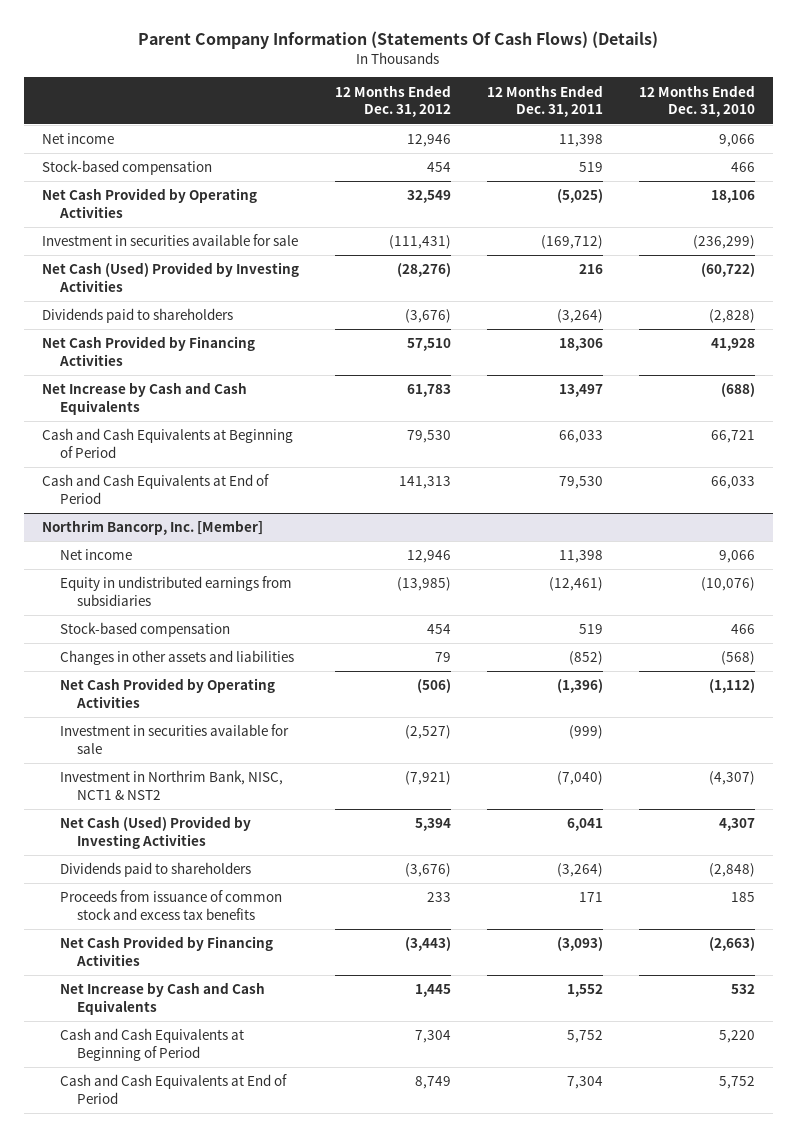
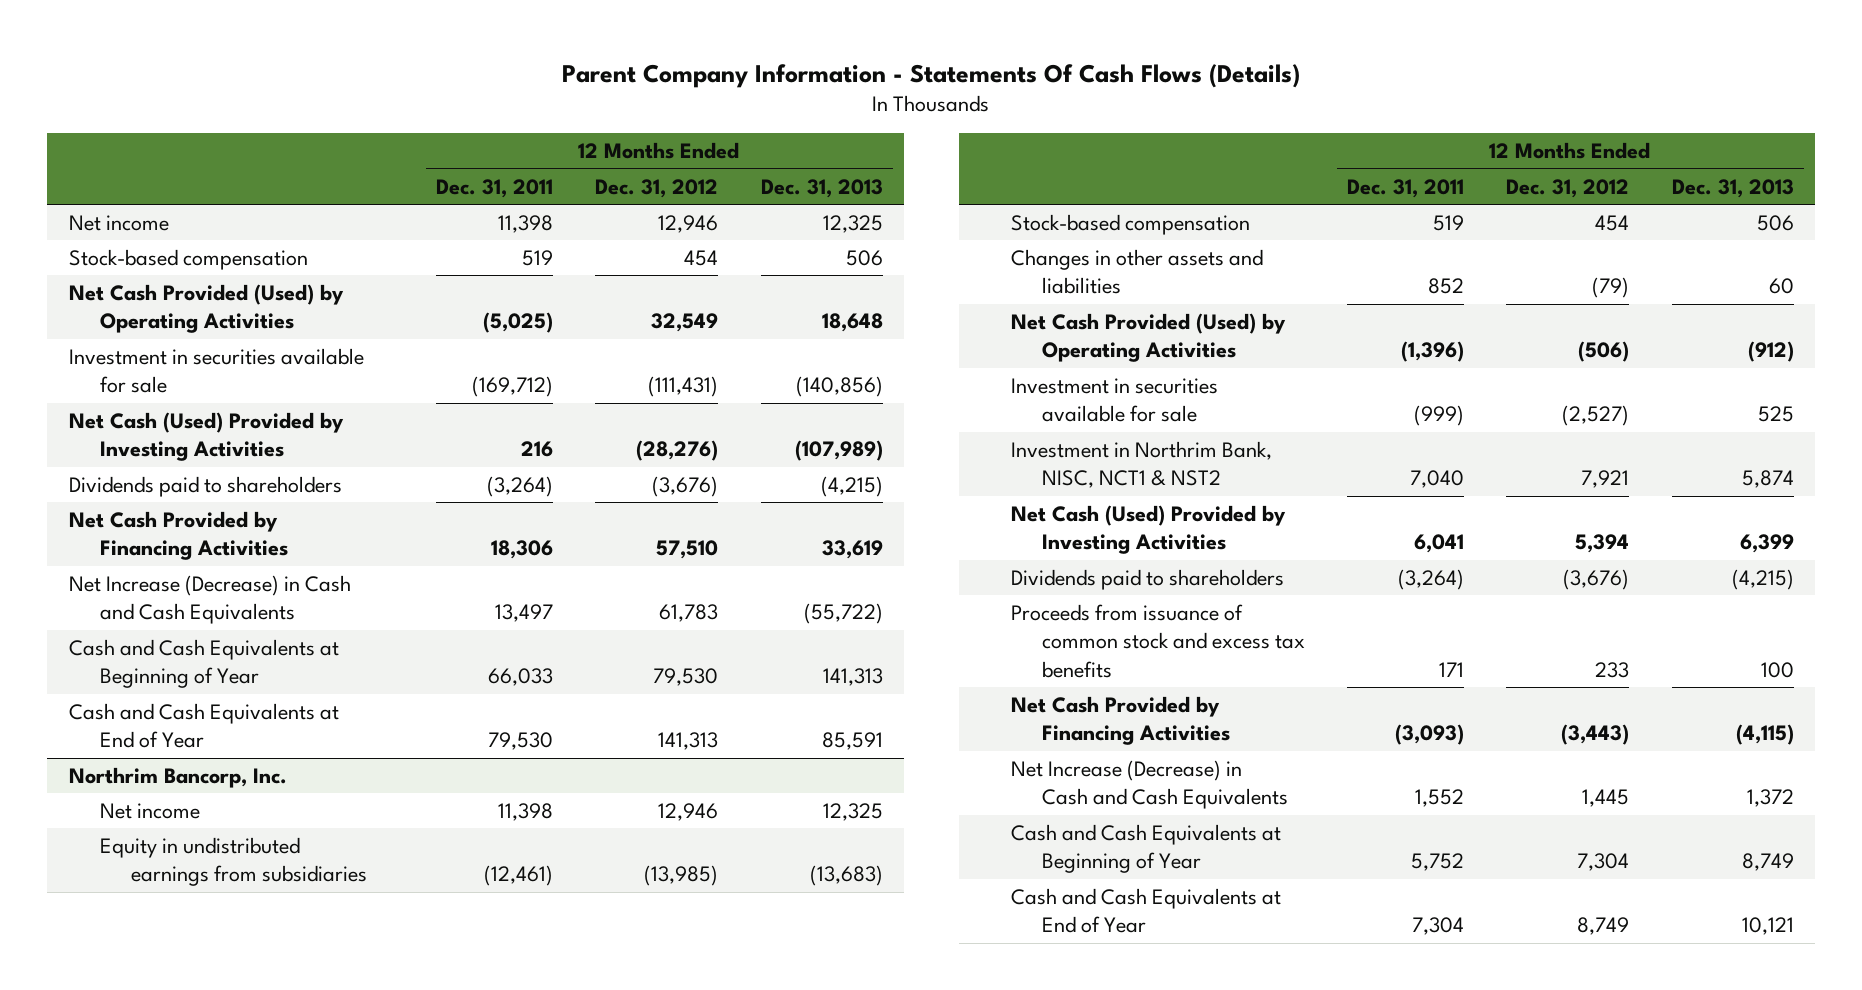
- Parent Company Information (Statements Of Cash Flows) (Details)
+ Parent Company Information - Statements Of Cash Flows (Details)
- | 12 Months Ended Dec. 31, 2012 | 12 Months Ended Dec. 31, 2011 | 12 Months Ended Dec. 31, 2010
+ | 12 Months Ended Dec. 31, 2011 | 12 Months Ended Dec. 31, 2012 | 12 Months Ended Dec. 31, 2013
- Net Cash Provided by Operating Activities | 32,549 | (5,025) | 18,106
+ Net Cash Provided (Used) by Operating Activities | (5,025) | 32,549 | 18,648
- Net Increase by Cash and Cash Equivalents | 61,783 | 13,497 | (688)
- Cash and Cash Equivalents at Beginning of Period | 79,530 | 66,033 | 66,721
- Cash and Cash Equivalents at End of Period | 141,313 | 79,530 | 66,033
- Northrim Bancorp, Inc. [Member]
+ Net Increase (Decrease) in Cash and Cash Equivalents | 13,497 | 61,783 | (55,722)
+ Cash and Cash Equivalents at Beginning of Year | 66,033 | 79,530 | 141,313
+ Cash and Cash Equivalents at End of Year | 79,530 | 141,313 | 85,591
+ Northrim Bancorp, Inc.
- Changes in other assets and liabilities | 79 | (852) | (568)
- Net Cash Provided by Operating Activities | (506) | (1,396) | (1,112)
+ Changes in other assets and liabilities | 852 | (79) | 60
+ Net Cash Provided (Used) by Operating Activities | (1,396) | (506) | (912)
- Investment in Northrim Bank, NISC, NCT1 & NST2 | (7,921) | (7,040) | (4,307)
+ Investment in Northrim Bank, NISC, NCT1 & NST2 | 7,040 | 7,921 | 5,874
- Net Increase by Cash and Cash Equivalents | 1,445 | 1,552 | 532
- Cash and Cash Equivalents at Beginning of Period | 7,304 | 5,752 | 5,220
- Cash and Cash Equivalents at End of Period | 8,749 | 7,304 | 5,752
+ Net Increase (Decrease) in Cash and Cash Equivalents | 1,552 | 1,445 | 1,372
+ Cash and Cash Equivalents at Beginning of Year | 5,752 | 7,304 | 8,749
+ Cash and Cash Equivalents at End of Year | 7,304 | 8,749 | 10,121

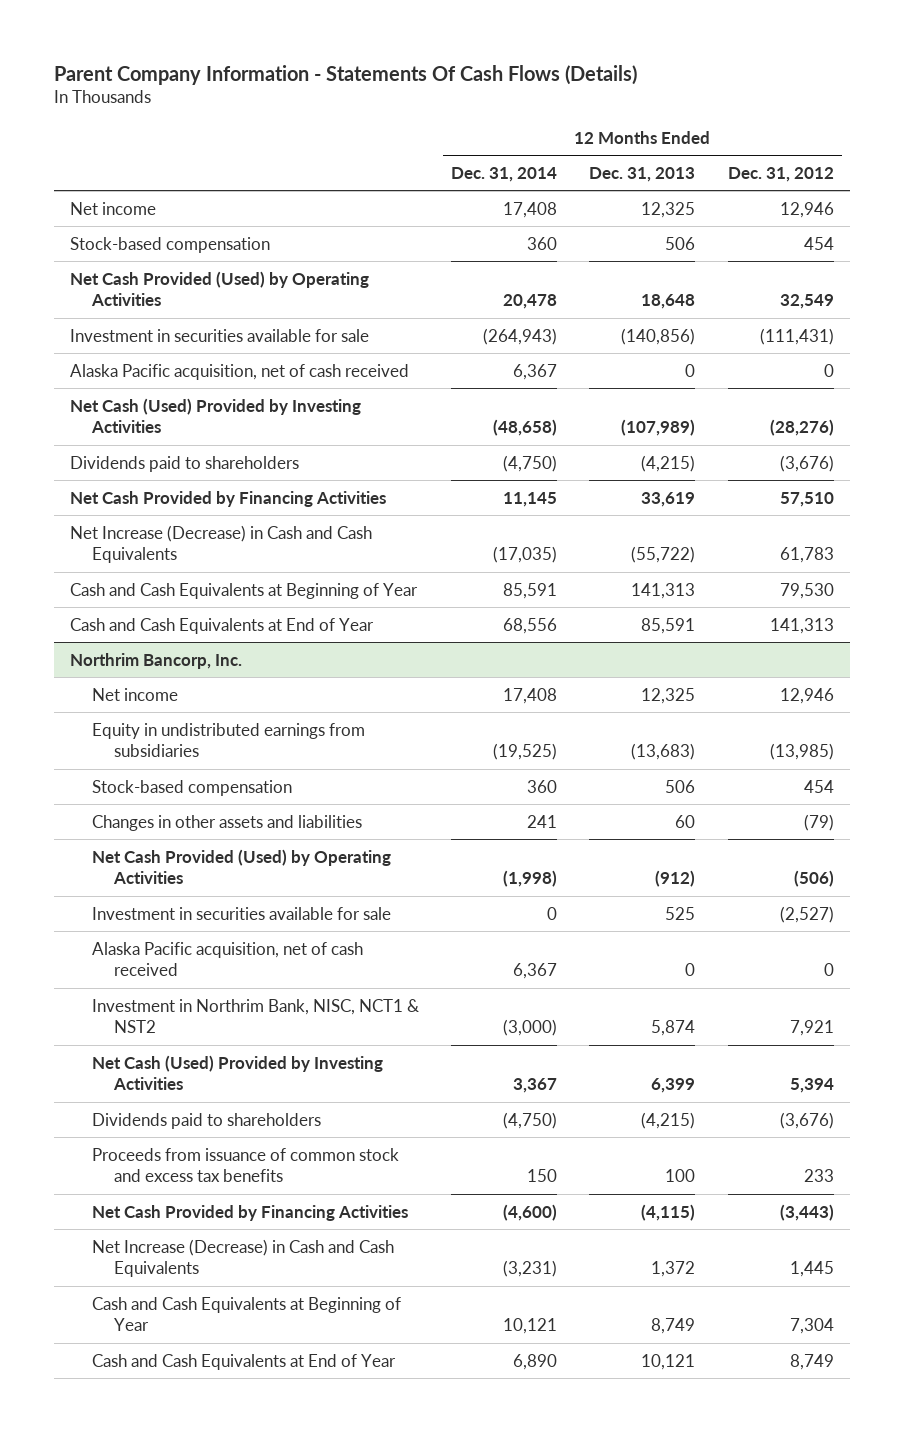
- | 12 Months Ended Dec. 31, 2011 | 12 Months Ended Dec. 31, 2012 | 12 Months Ended Dec. 31, 2013
+ | 12 Months Ended Dec. 31, 2014 | 12 Months Ended Dec. 31, 2013 | 12 Months Ended Dec. 31, 2012
+ Alaska Pacific acquisition, net of cash received | 6,367 | 0 | 0
@ Northrim Bancorp, Inc.
+ Alaska Pacific acquisition, net of cash received | 6,367 | 0 | 0

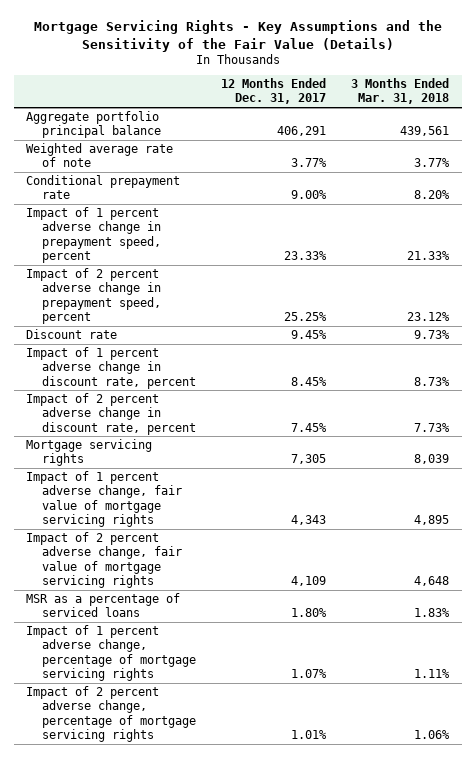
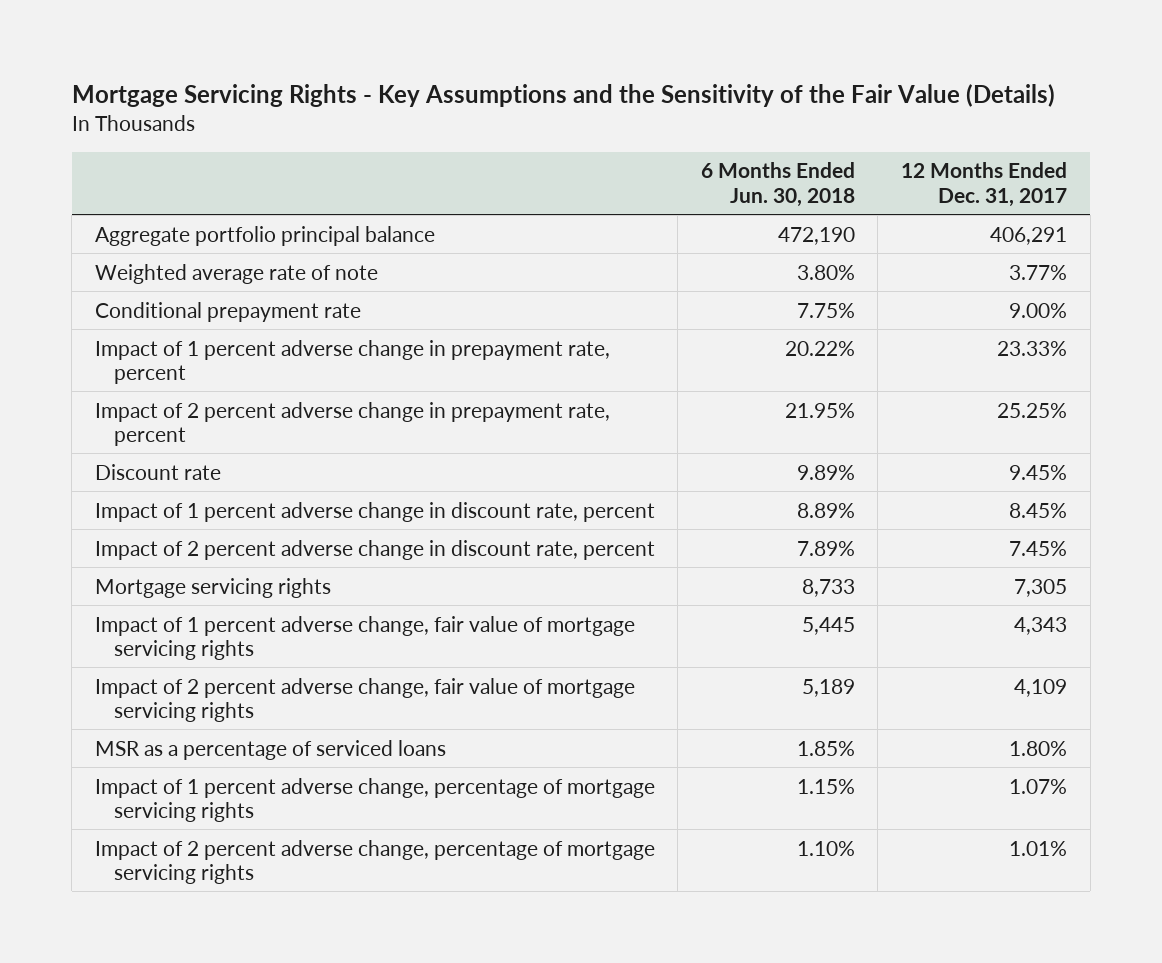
- | 12 Months Ended Dec. 31, 2017 | 3 Months Ended Mar. 31, 2018
+ | 6 Months Ended Jun. 30, 2018 | 12 Months Ended Dec. 31, 2017
- Impact of 1 percent adverse change in prepayment speed, percent | 23.33% | 21.33%
- Impact of 2 percent adverse change in prepayment speed, percent | 25.25% | 23.12%
+ Impact of 1 percent adverse change in prepayment rate, percent | 20.22% | 23.33%
+ Impact of 2 percent adverse change in prepayment rate, percent | 21.95% | 25.25%

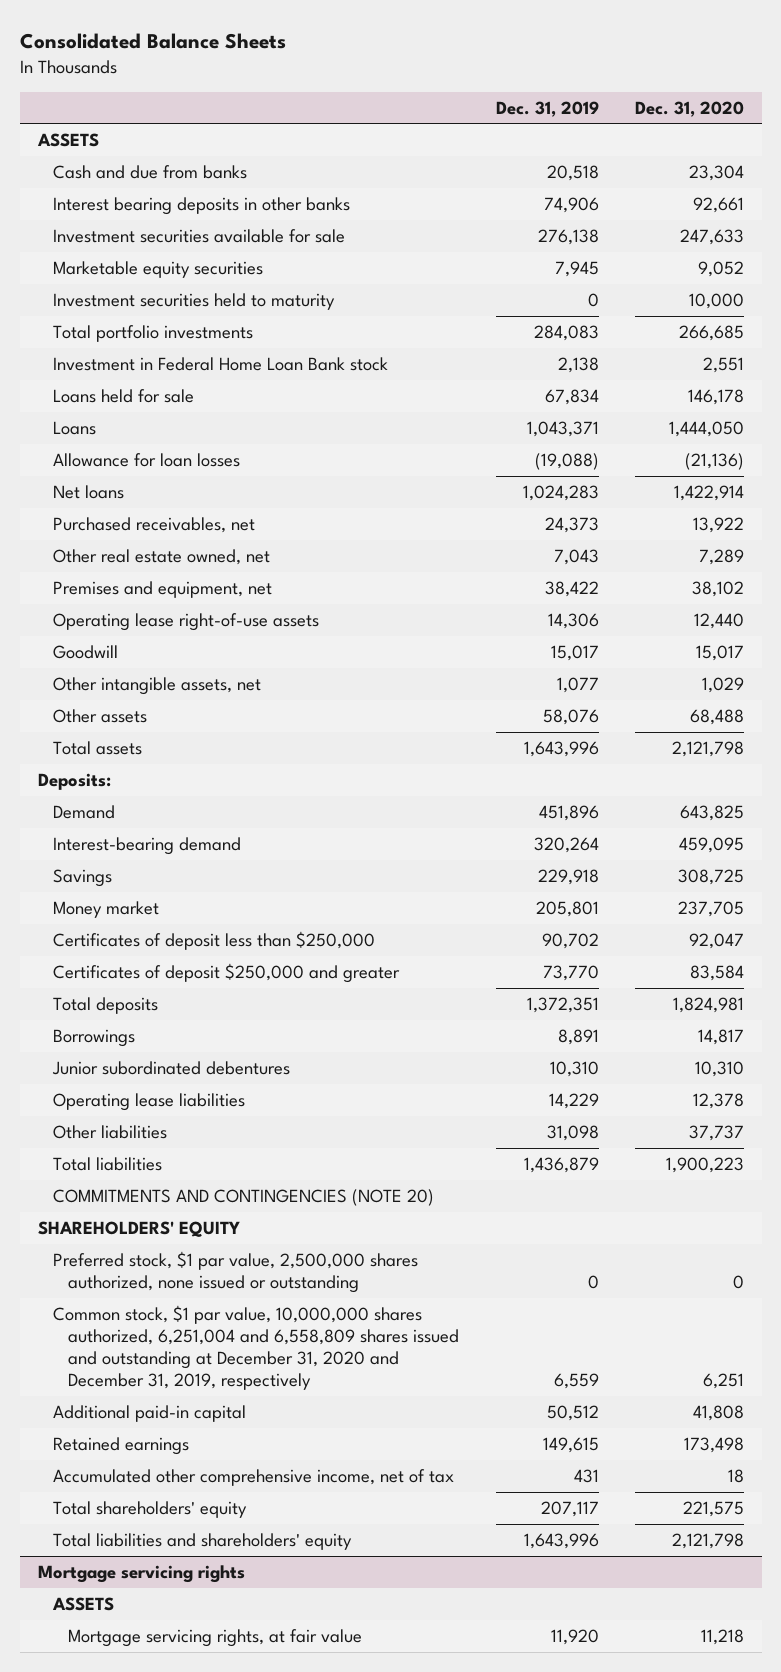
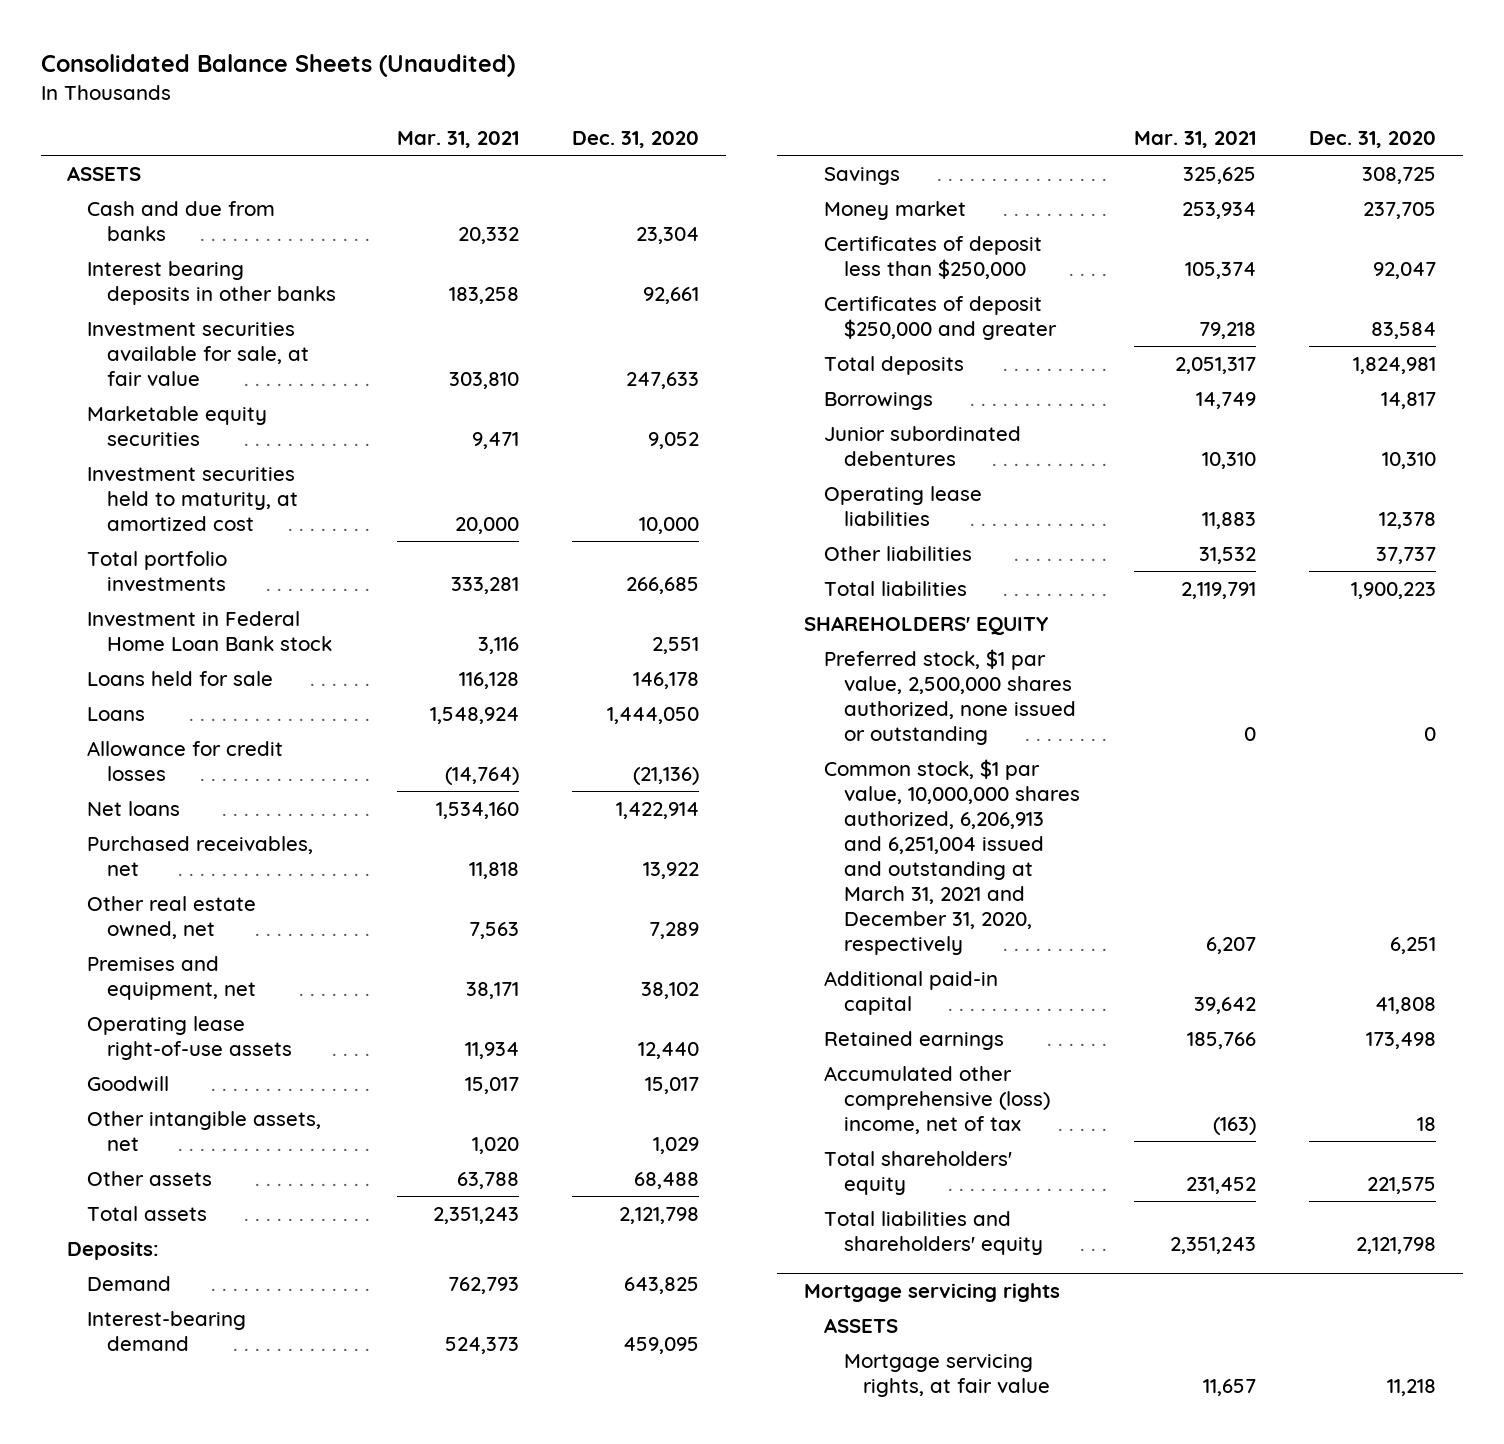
- Consolidated Balance Sheets
+ Consolidated Balance Sheets (Unaudited)
- | Dec. 31, 2019 | Dec. 31, 2020
+ | Mar. 31, 2021 | Dec. 31, 2020
- Investment securities available for sale | 276,138 | 247,633
+ Investment securities available for sale, at fair value | 303,810 | 247,633
- Investment securities held to maturity | 0 | 10,000
+ Investment securities held to maturity, at amortized cost | 20,000 | 10,000
- Allowance for loan losses | (19,088) | (21,136)
+ Allowance for credit losses | (14,764) | (21,136)
- COMMITMENTS AND CONTINGENCIES (NOTE 20)
- Common stock, $1 par value, 10,000,000 shares authorized, 6,251,004 and 6,558,809 shares issued and outstanding at December 31, 2020 and December 31, 2019, respectively | 6,559 | 6,251
+ Common stock, $1 par value, 10,000,000 shares authorized, 6,206,913 and 6,251,004 issued and outstanding at March 31, 2021 and December 31, 2020, respectively | 6,207 | 6,251
- Accumulated other comprehensive income, net of tax | 431 | 18
+ Accumulated other comprehensive (loss) income, net of tax | (163) | 18

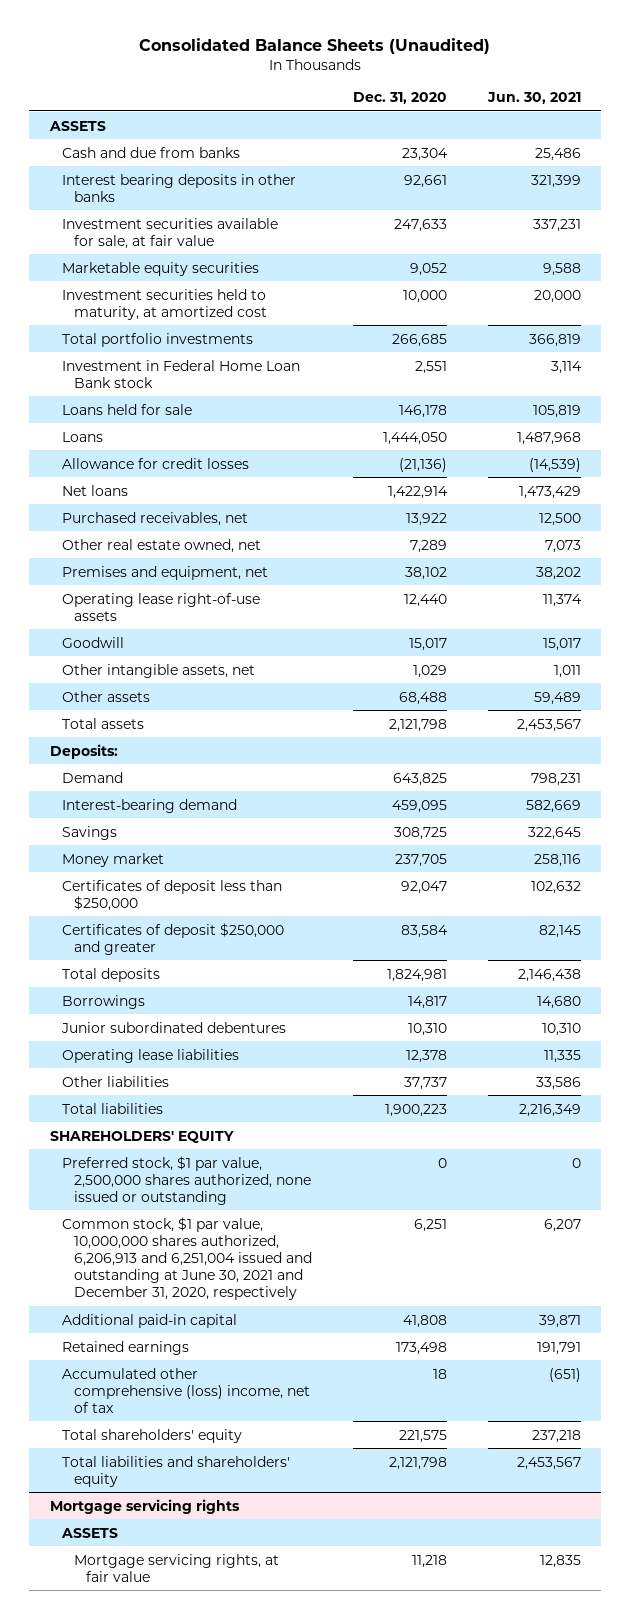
- | Mar. 31, 2021 | Dec. 31, 2020
+ | Dec. 31, 2020 | Jun. 30, 2021
- Common stock, $1 par value, 10,000,000 shares authorized, 6,206,913 and 6,251,004 issued and outstanding at March 31, 2021 and December 31, 2020, respectively | 6,207 | 6,251
+ Common stock, $1 par value, 10,000,000 shares authorized, 6,206,913 and 6,251,004 issued and outstanding at June 30, 2021 and December 31, 2020, respectively | 6,251 | 6,207

